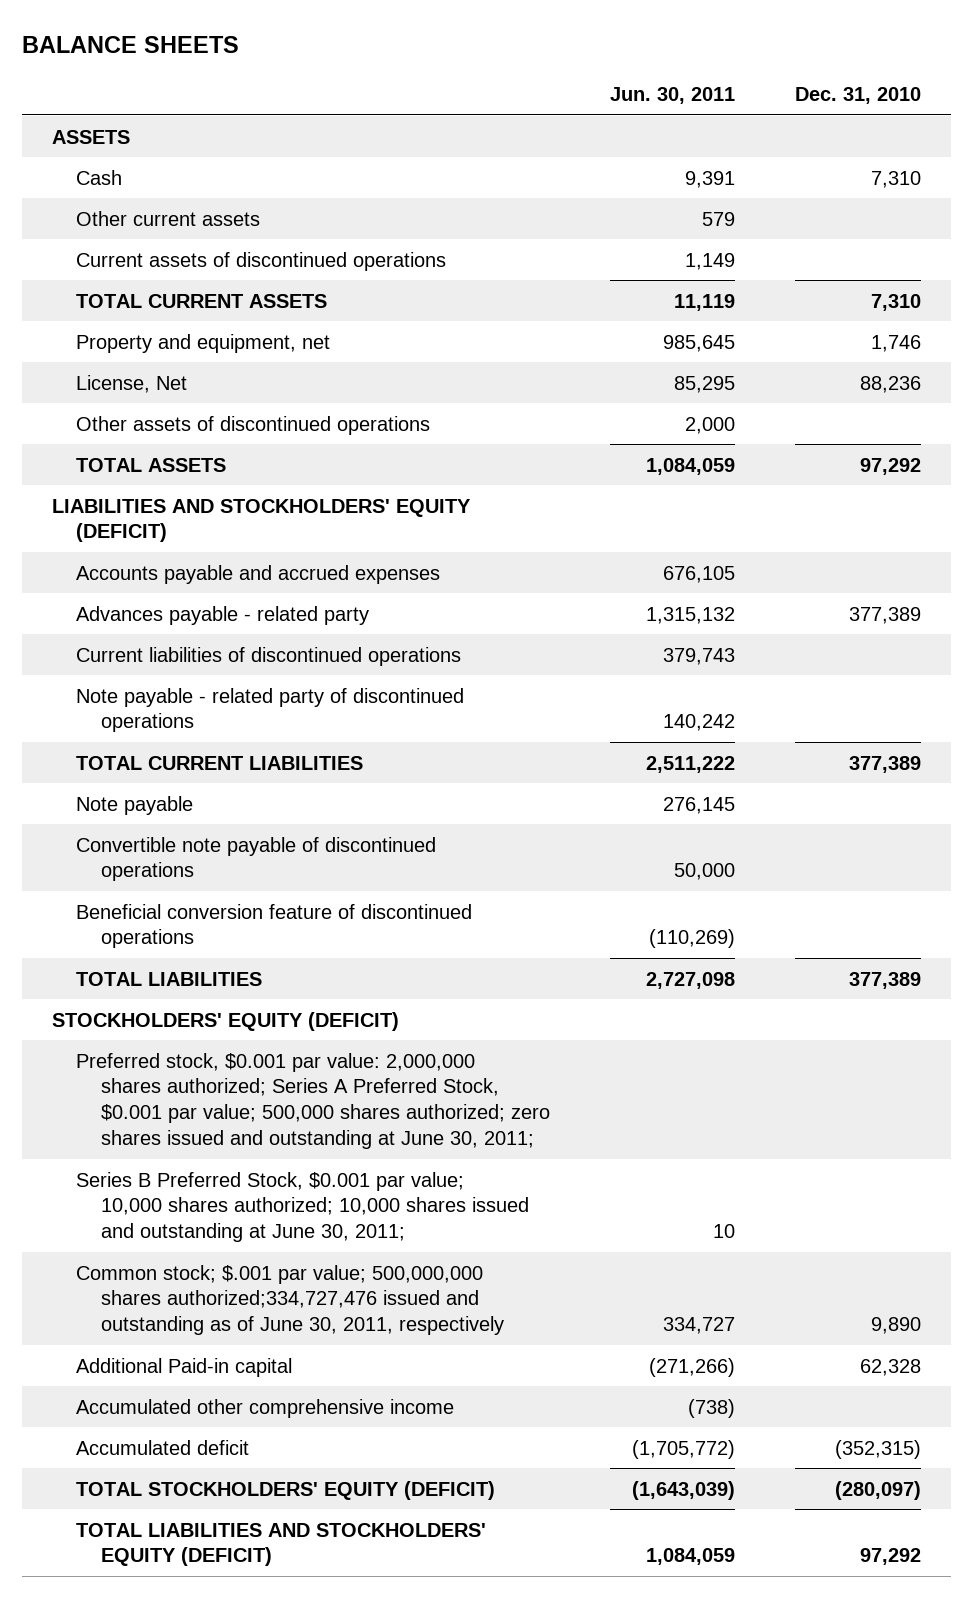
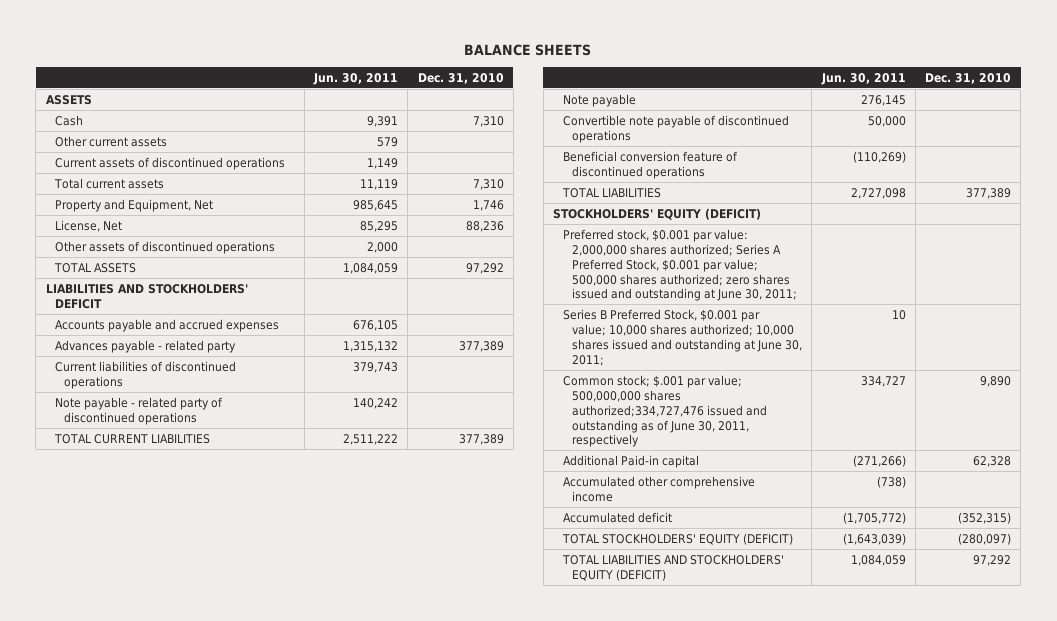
- TOTAL CURRENT ASSETS | 11,119 | 7,310
- Property and equipment, net | 985,645 | 1,746
+ Total current assets | 11,119 | 7,310
+ Property and Equipment, Net | 985,645 | 1,746
- LIABILITIES AND STOCKHOLDERS' EQUITY (DEFICIT)
+ LIABILITIES AND STOCKHOLDERS' DEFICIT

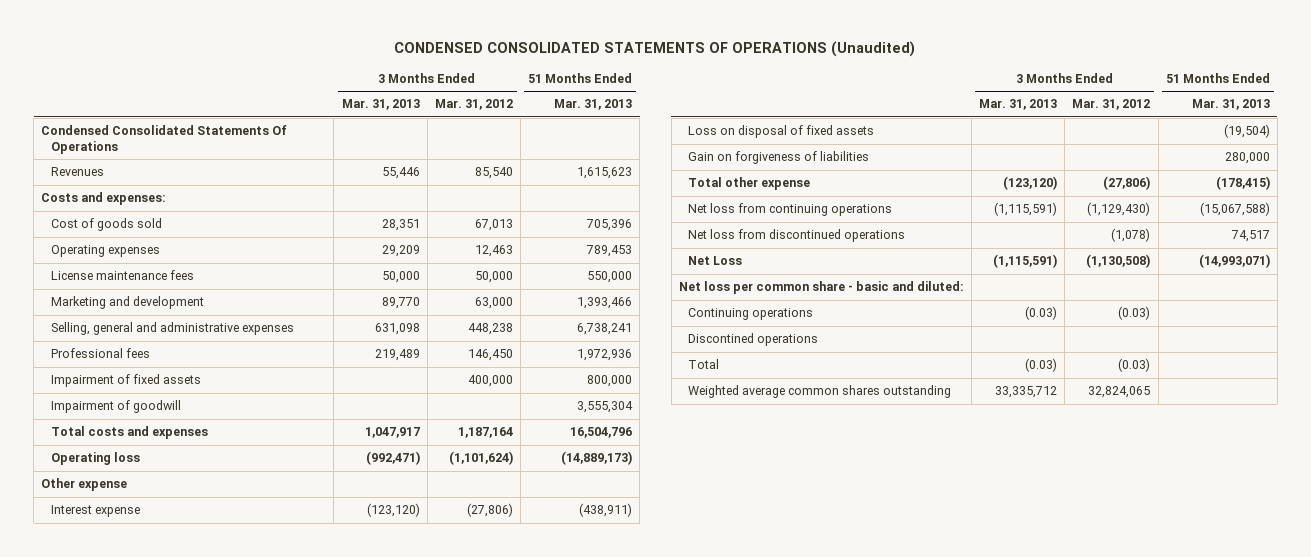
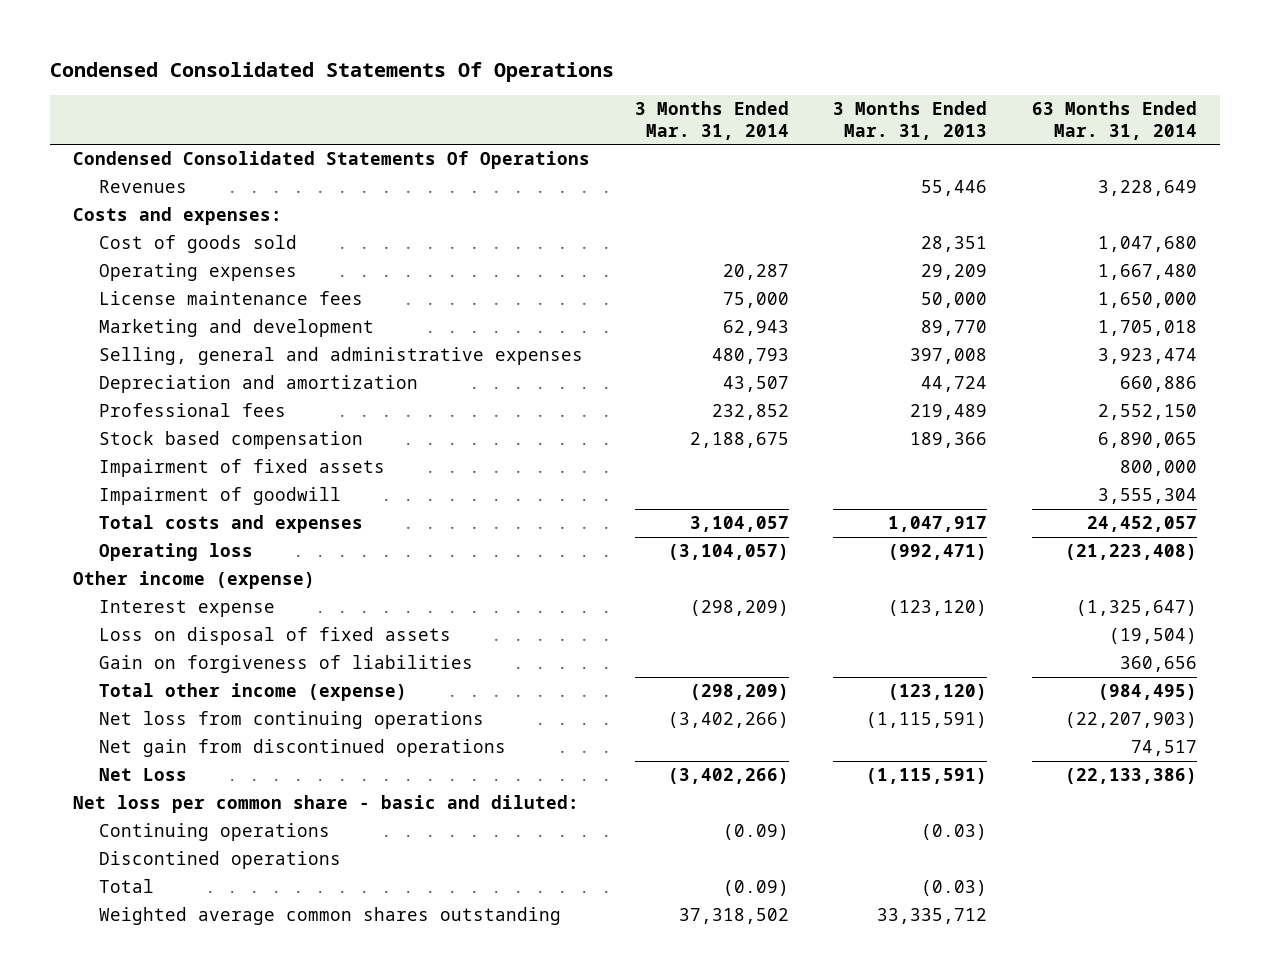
- CONDENSED CONSOLIDATED STATEMENTS OF OPERATIONS (Unaudited)
+ Condensed Consolidated Statements Of Operations
- | 3 Months Ended Mar. 31, 2013 | 3 Months Ended Mar. 31, 2012 | 51 Months Ended Mar. 31, 2013
+ | 3 Months Ended Mar. 31, 2014 | 3 Months Ended Mar. 31, 2013 | 63 Months Ended Mar. 31, 2014
- Selling, general and administrative expenses | 631,098 | 448,238 | 6,738,241
+ Selling, general and administrative expenses | 480,793 | 397,008 | 3,923,474
+ Depreciation and amortization | 43,507 | 44,724 | 660,886
+ Stock based compensation | 2,188,675 | 189,366 | 6,890,065
- Other expense
+ Other income (expense)
- Total other expense | (123,120) | (27,806) | (178,415)
+ Total other income (expense) | (298,209) | (123,120) | (984,495)
- Net loss from discontinued operations | | (1,078) | 74,517
+ Net gain from discontinued operations | | | 74,517

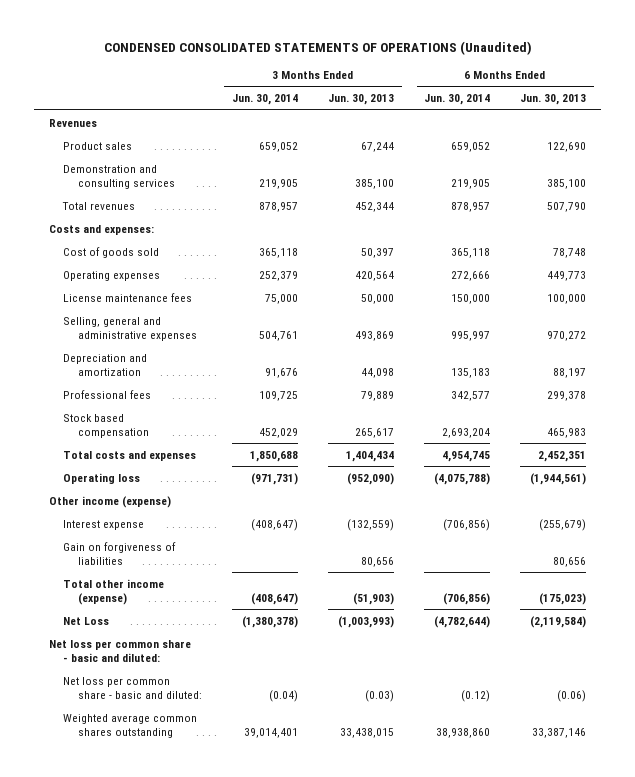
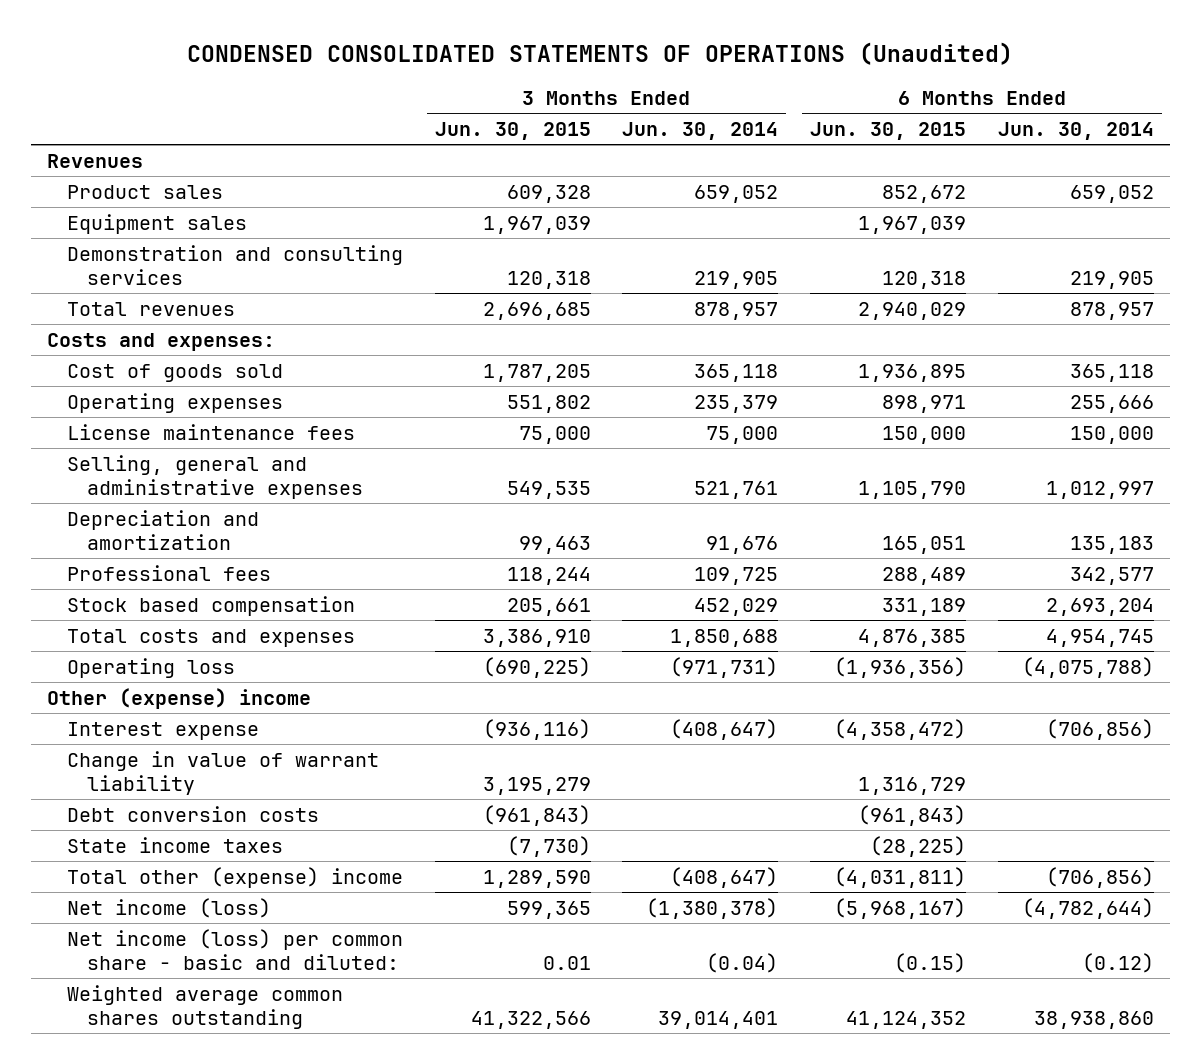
- | 3 Months Ended Jun. 30, 2014 | 3 Months Ended Jun. 30, 2013 | 6 Months Ended Jun. 30, 2014 | 6 Months Ended Jun. 30, 2013
+ | 3 Months Ended Jun. 30, 2015 | 3 Months Ended Jun. 30, 2014 | 6 Months Ended Jun. 30, 2015 | 6 Months Ended Jun. 30, 2014
+ Equipment sales | 1,967,039 | | 1,967,039 |
- Operating expenses | 252,379 | 420,564 | 272,666 | 449,773
+ Operating expenses | 551,802 | 235,379 | 898,971 | 255,666
- Selling, general and administrative expenses | 504,761 | 493,869 | 995,997 | 970,272
+ Selling, general and administrative expenses | 549,535 | 521,761 | 1,105,790 | 1,012,997
- Other income (expense)
+ Other (expense) income
- Gain on forgiveness of liabilities | | 80,656 | | 80,656
- Total other income (expense) | (408,647) | (51,903) | (706,856) | (175,023)
- Net Loss | (1,380,378) | (1,003,993) | (4,782,644) | (2,119,584)
- Net loss per common share - basic and diluted:
- Net loss per common share - basic and diluted: | (0.04) | (0.03) | (0.12) | (0.06)
+ Change in value of warrant liability | 3,195,279 | | 1,316,729 |
+ Debt conversion costs | (961,843) | | (961,843) |
+ State income taxes | (7,730) | | (28,225) |
+ Total other (expense) income | 1,289,590 | (408,647) | (4,031,811) | (706,856)
+ Net income (loss) | 599,365 | (1,380,378) | (5,968,167) | (4,782,644)
+ Net income (loss) per common share - basic and diluted: | 0.01 | (0.04) | (0.15) | (0.12)

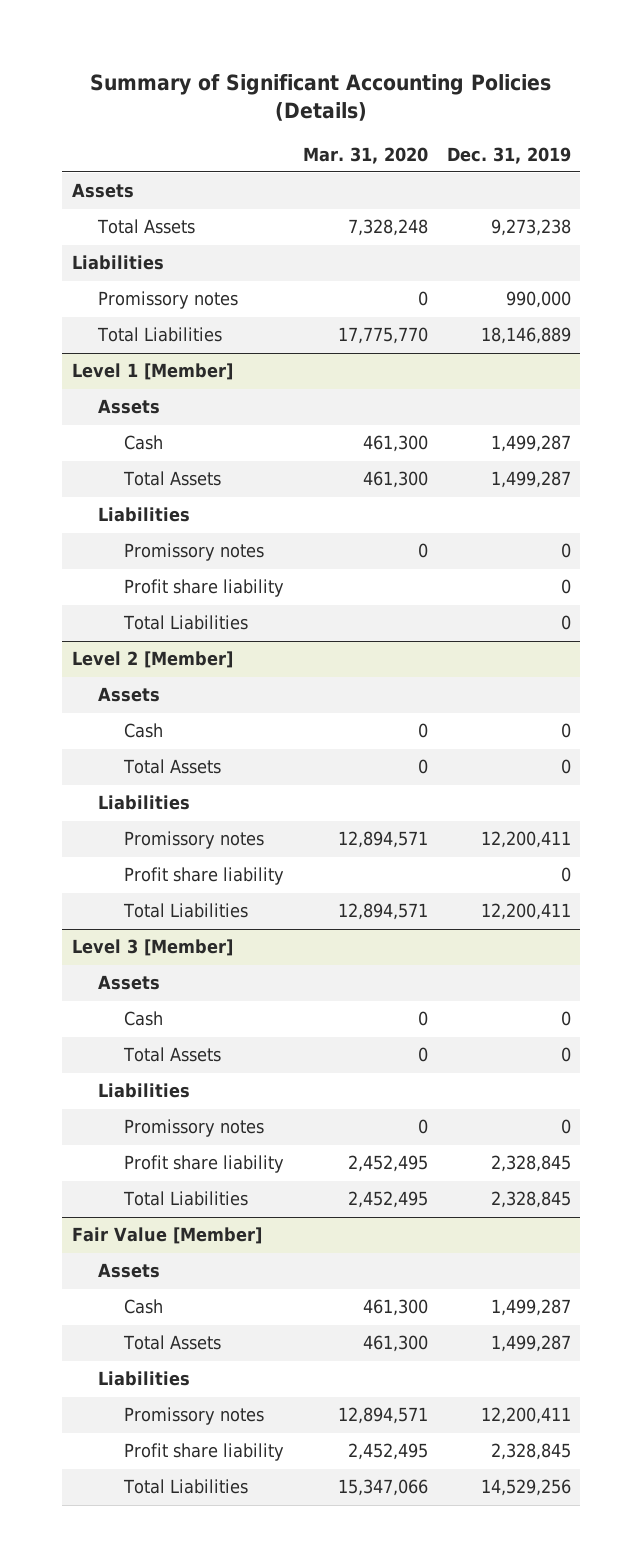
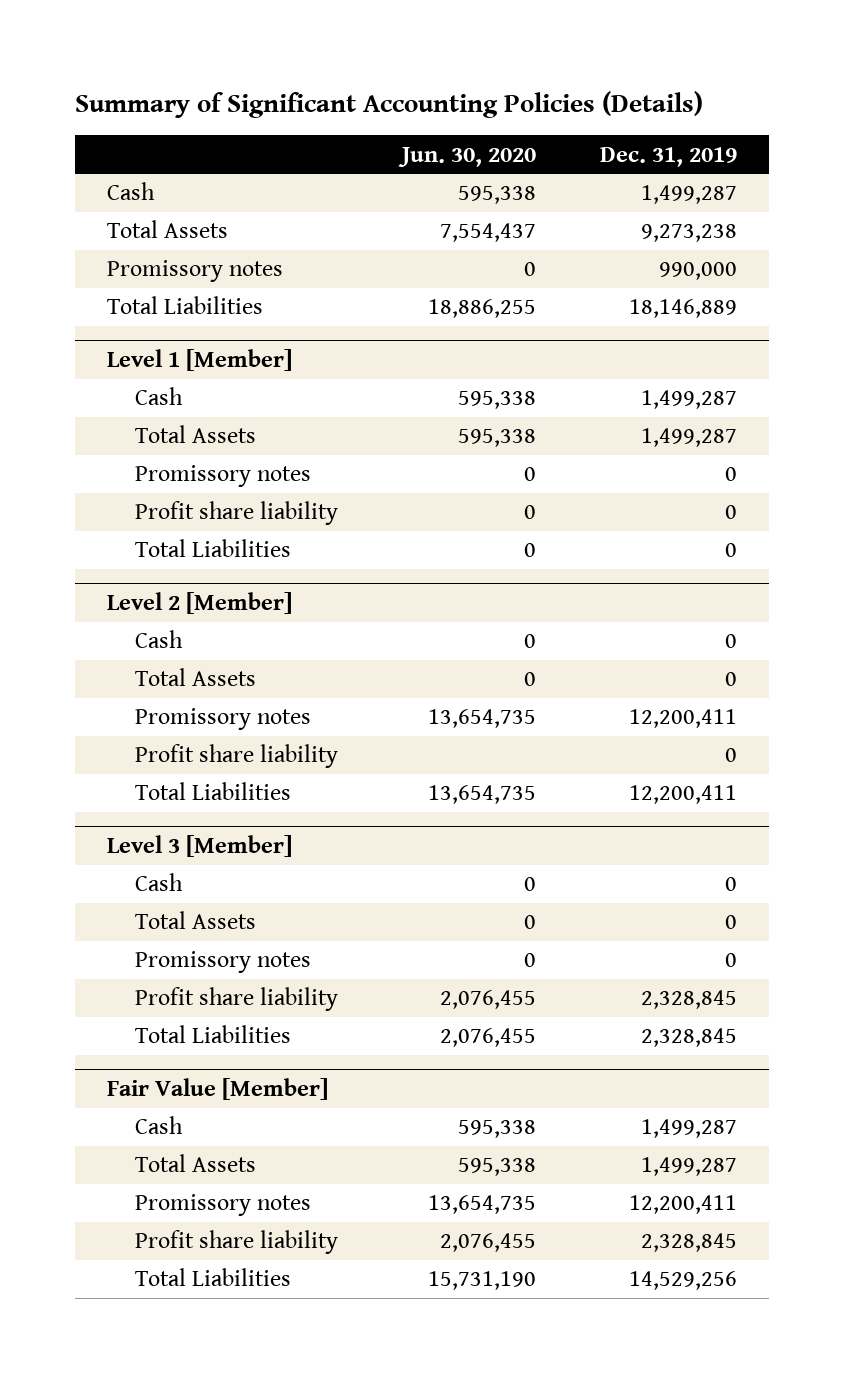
- | Mar. 31, 2020 | Dec. 31, 2019
+ | Jun. 30, 2020 | Dec. 31, 2019
- Assets
+ Cash | 595,338 | 1,499,287
- Liabilities
@ Level 1 [Member]
- Assets
- Liabilities
@ Level 2 [Member]
- Assets
- Liabilities
@ Level 3 [Member]
- Assets
- Liabilities
@ Fair Value [Member]
- Assets
- Liabilities

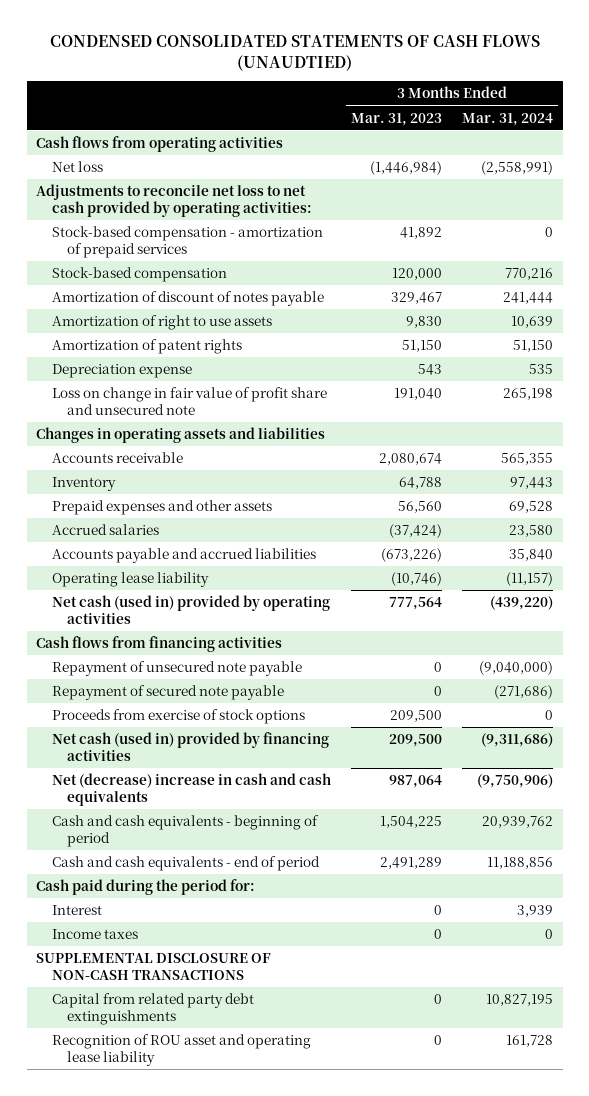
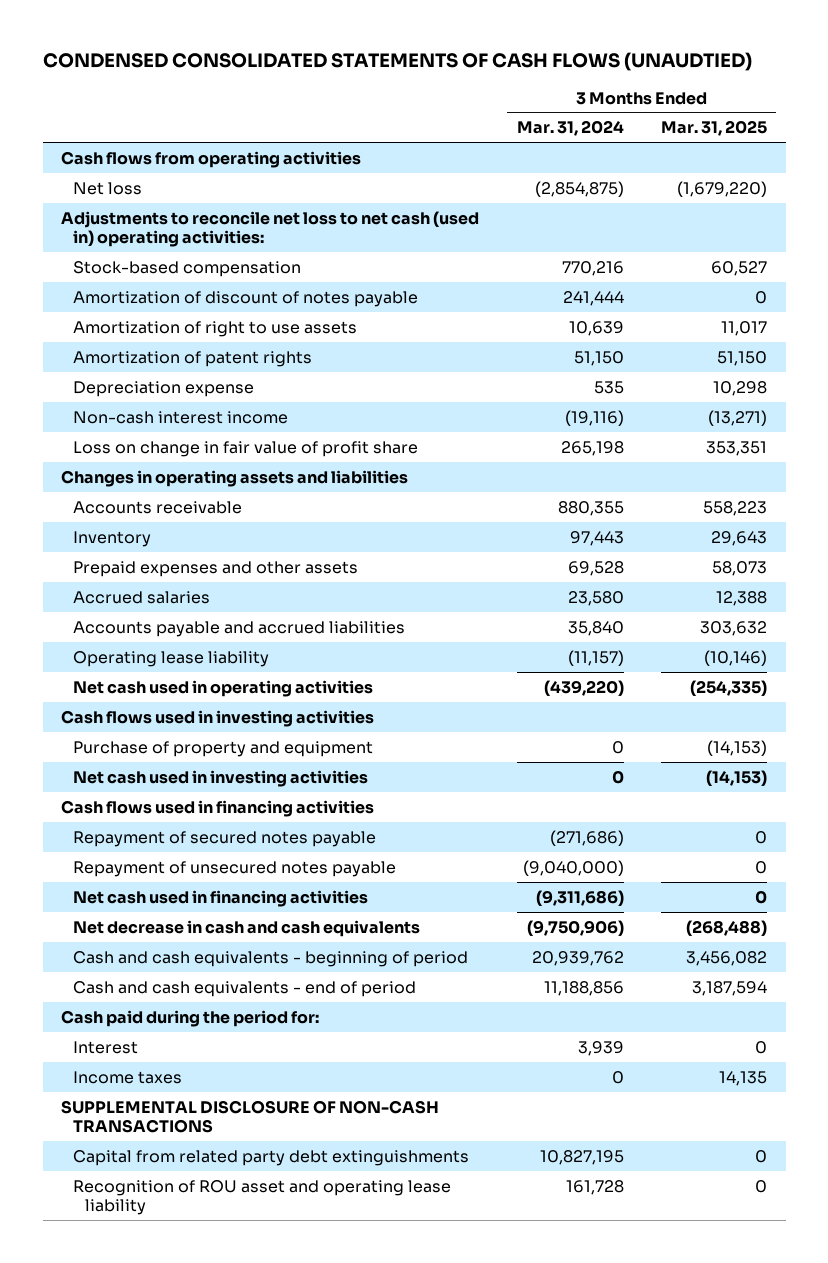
- | 3 Months Ended Mar. 31, 2023 | 3 Months Ended Mar. 31, 2024
+ | 3 Months Ended Mar. 31, 2024 | 3 Months Ended Mar. 31, 2025
- Net loss | (1,446,984) | (2,558,991)
- Adjustments to reconcile net loss to net cash provided by operating activities:
- Stock-based compensation - amortization of prepaid services | 41,892 | 0
+ Net loss | (2,854,875) | (1,679,220)
+ Adjustments to reconcile net loss to net cash (used in) operating activities:
- Loss on change in fair value of profit share and unsecured note | 191,040 | 265,198
+ Non-cash interest income | (19,116) | (13,271)
+ Loss on change in fair value of profit share | 265,198 | 353,351
- Accounts receivable | 2,080,674 | 565,355
+ Accounts receivable | 880,355 | 558,223
- Net cash (used in) provided by operating activities | 777,564 | (439,220)
- Cash flows from financing activities
- Repayment of unsecured note payable | 0 | (9,040,000)
- Repayment of secured note payable | 0 | (271,686)
- Proceeds from exercise of stock options | 209,500 | 0
- Net cash (used in) provided by financing activities | 209,500 | (9,311,686)
- Net (decrease) increase in cash and cash equivalents | 987,064 | (9,750,906)
+ Net cash used in operating activities | (439,220) | (254,335)
+ Cash flows used in investing activities
+ Purchase of property and equipment | 0 | (14,153)
+ Net cash used in investing activities | 0 | (14,153)
+ Cash flows used in financing activities
+ Repayment of secured notes payable | (271,686) | 0
+ Repayment of unsecured notes payable | (9,040,000) | 0
+ Net cash used in financing activities | (9,311,686) | 0
+ Net decrease in cash and cash equivalents | (9,750,906) | (268,488)

